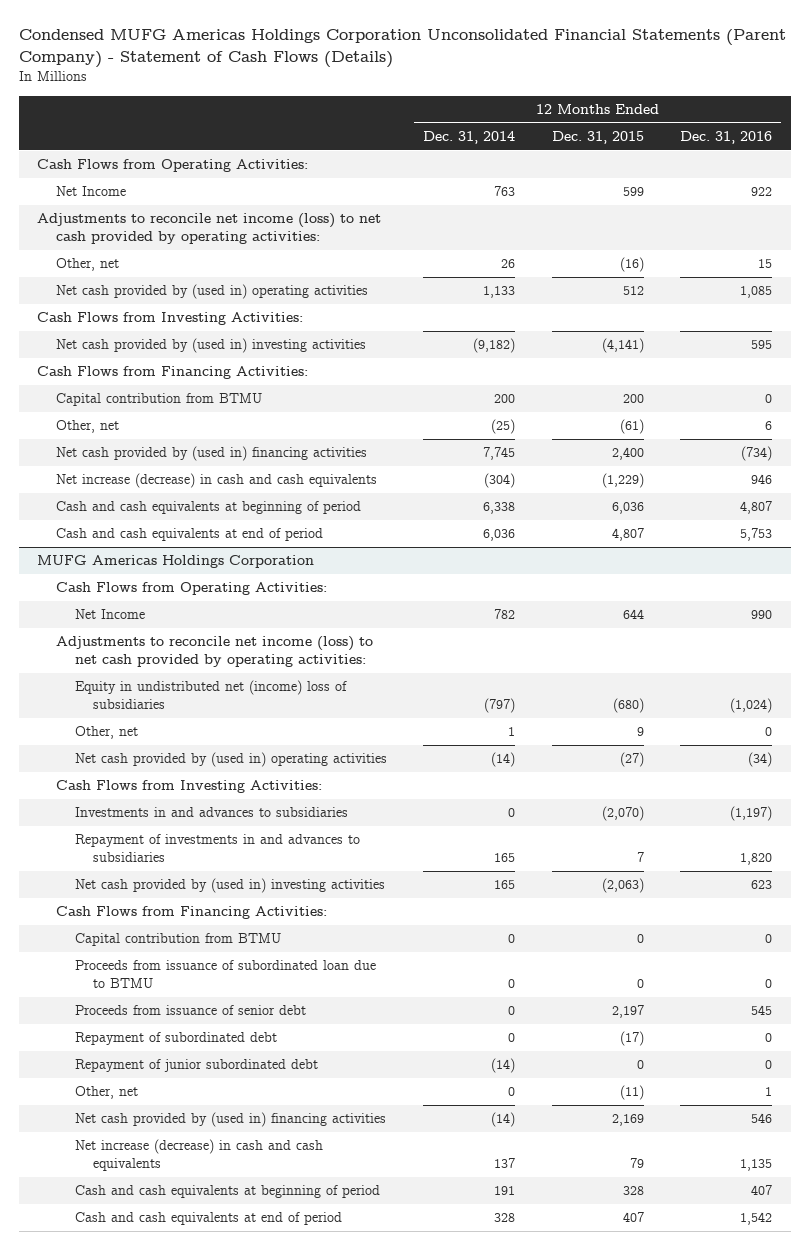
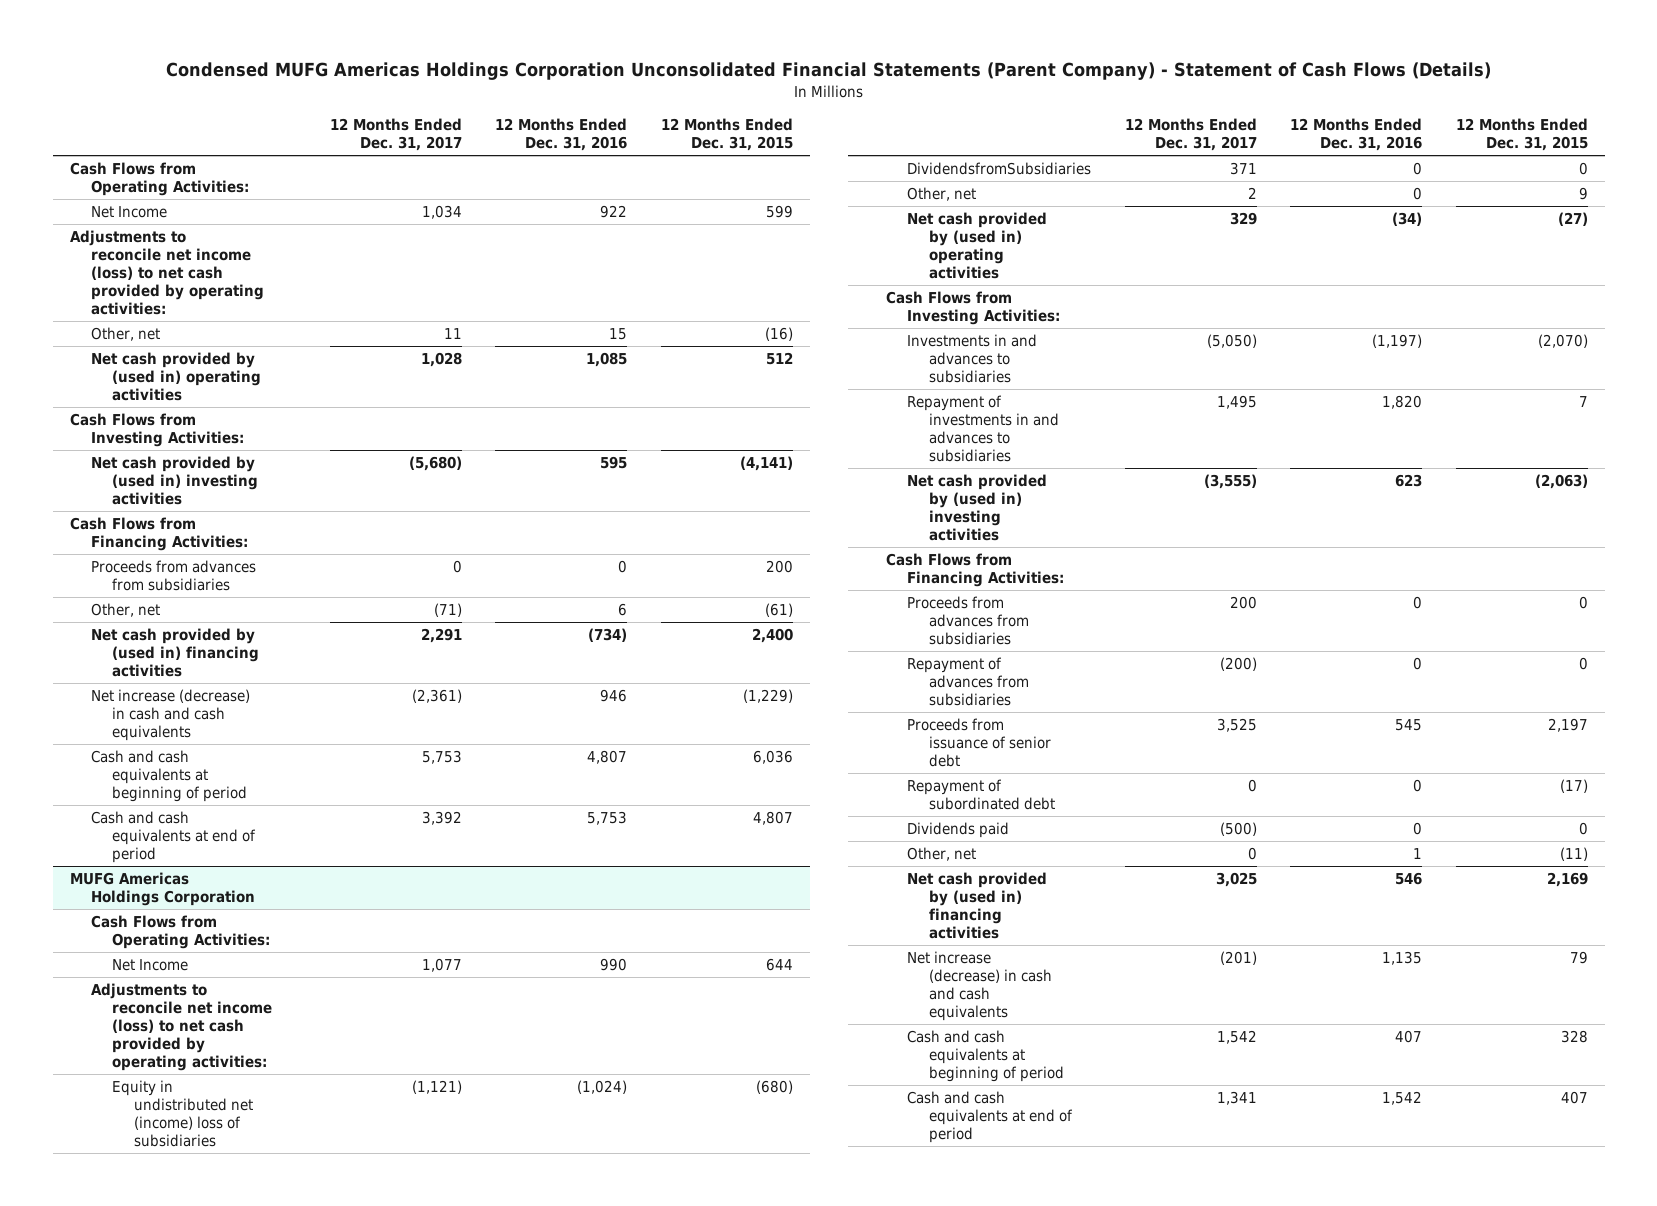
- | 12 Months Ended Dec. 31, 2014 | 12 Months Ended Dec. 31, 2015 | 12 Months Ended Dec. 31, 2016
+ | 12 Months Ended Dec. 31, 2017 | 12 Months Ended Dec. 31, 2016 | 12 Months Ended Dec. 31, 2015
- Capital contribution from BTMU | 200 | 200 | 0
+ Proceeds from advances from subsidiaries | 0 | 0 | 200
@ MUFG Americas Holdings Corporation
+ DividendsfromSubsidiaries | 371 | 0 | 0
- Capital contribution from BTMU | 0 | 0 | 0
- Proceeds from issuance of subordinated loan due to BTMU | 0 | 0 | 0
+ Proceeds from advances from subsidiaries | 200 | 0 | 0
+ Repayment of advances from subsidiaries | (200) | 0 | 0
- Repayment of junior subordinated debt | (14) | 0 | 0
+ Dividends paid | (500) | 0 | 0

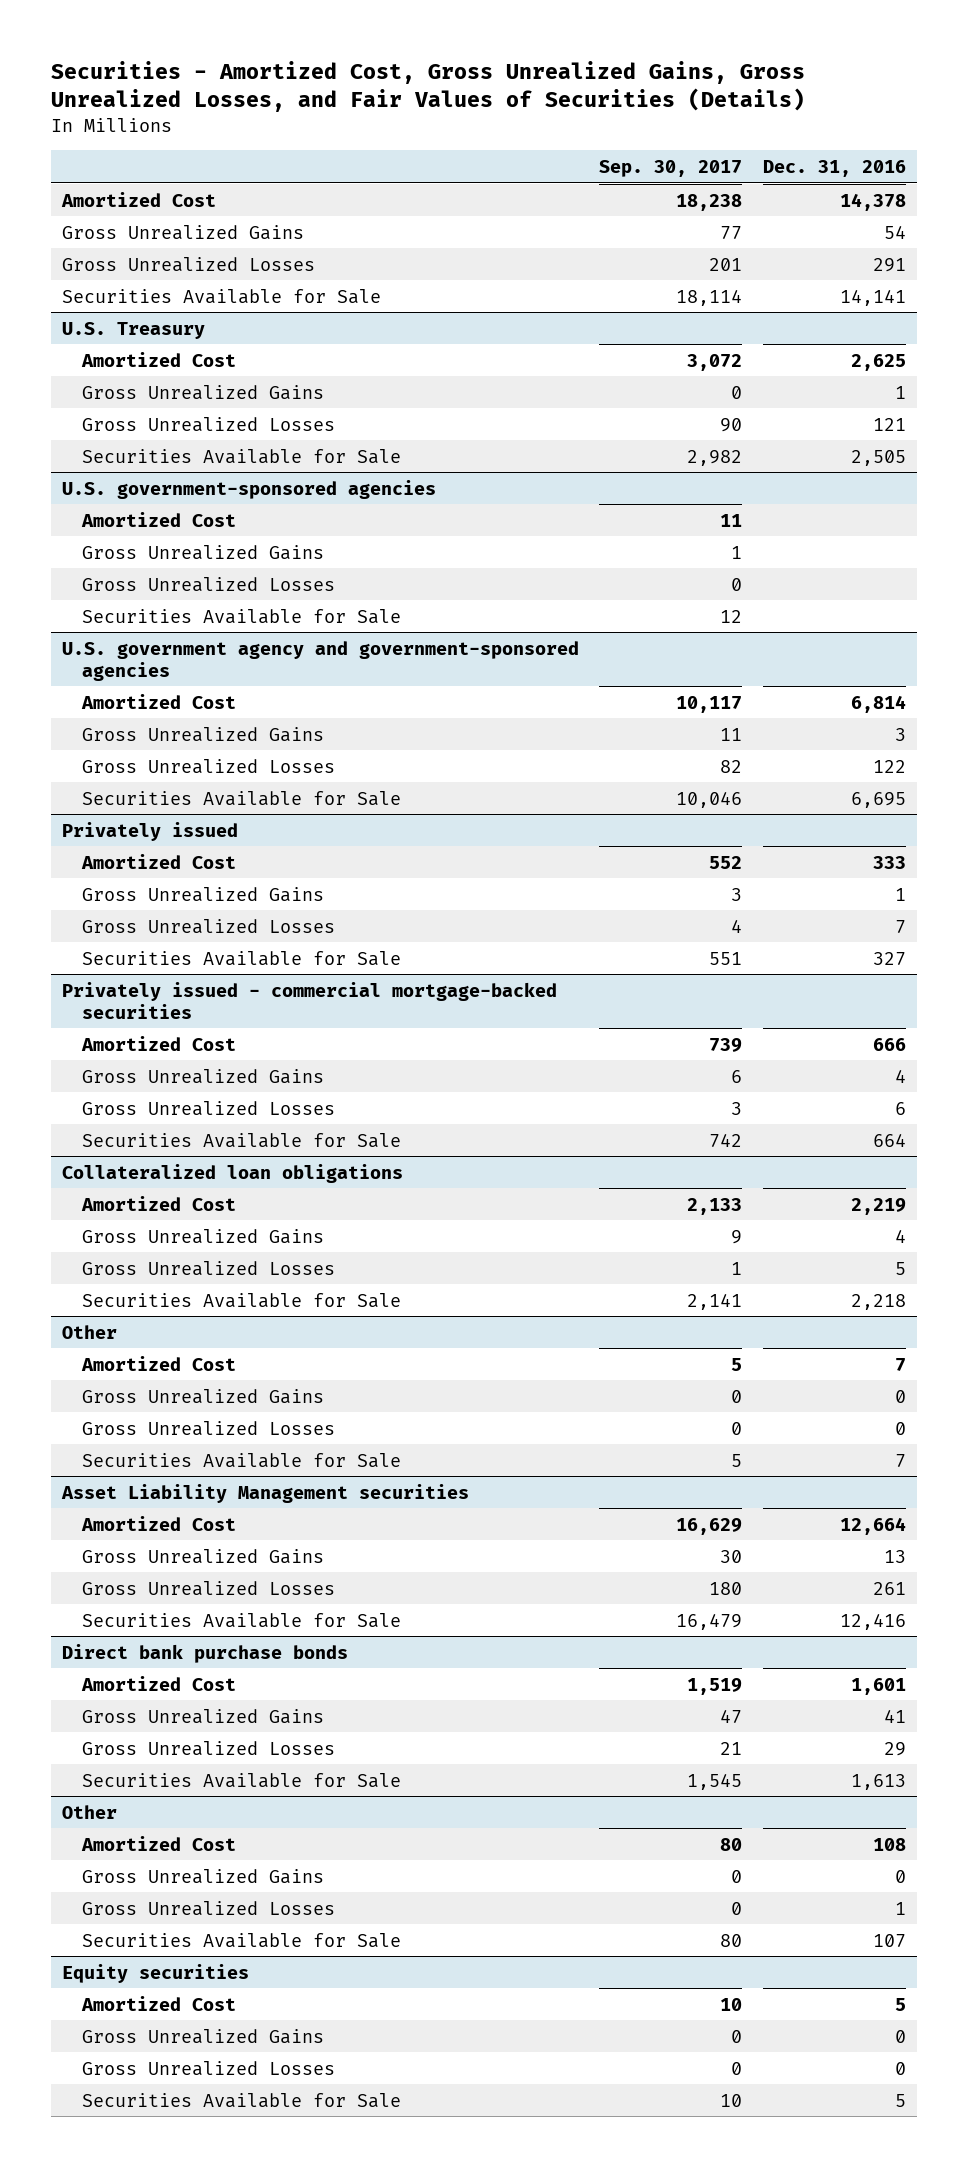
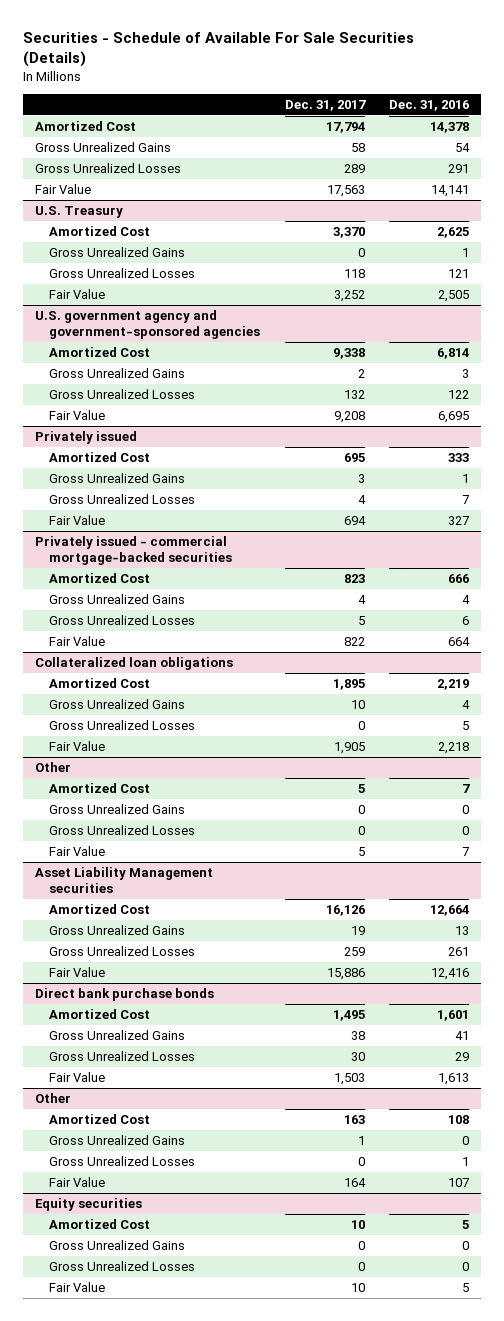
- Securities - Amortized Cost, Gross Unrealized Gains, Gross Unrealized Losses, and Fair Values of Securities (Details)
+ Securities - Schedule of Available For Sale Securities (Details)
- | Sep. 30, 2017 | Dec. 31, 2016
+ | Dec. 31, 2017 | Dec. 31, 2016
- Securities Available for Sale | 18,114 | 14,141
+ Fair Value | 17,563 | 14,141
@ U.S. Treasury
- Securities Available for Sale | 2,982 | 2,505
- U.S. government-sponsored agencies
- Amortized Cost | 11 |
- Gross Unrealized Gains | 1 |
- Gross Unrealized Losses | 0 |
- Securities Available for Sale | 12 |
@ U.S. Treasury
+ Fair Value | 3,252 | 2,505
@ U.S. government agency and government-sponsored agencies
- Securities Available for Sale | 10,046 | 6,695
+ Fair Value | 9,208 | 6,695
@ Privately issued
- Securities Available for Sale | 551 | 327
+ Fair Value | 694 | 327
@ Privately issued - commercial mortgage-backed securities
- Securities Available for Sale | 742 | 664
+ Fair Value | 822 | 664
@ Collateralized loan obligations
- Securities Available for Sale | 2,141 | 2,218
+ Fair Value | 1,905 | 2,218
@ Other
- Securities Available for Sale | 5 | 7
+ Fair Value | 5 | 7
@ Asset Liability Management securities
- Securities Available for Sale | 16,479 | 12,416
+ Fair Value | 15,886 | 12,416
@ Direct bank purchase bonds
- Securities Available for Sale | 1,545 | 1,613
+ Fair Value | 1,503 | 1,613
@ Other
- Securities Available for Sale | 80 | 107
+ Fair Value | 164 | 107
@ Equity securities
- Securities Available for Sale | 10 | 5
+ Fair Value | 10 | 5

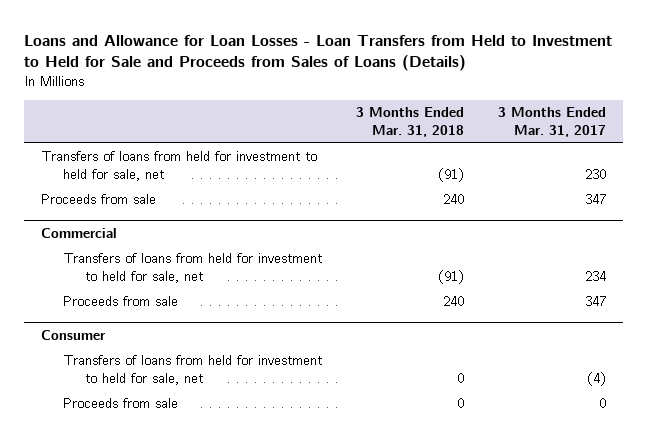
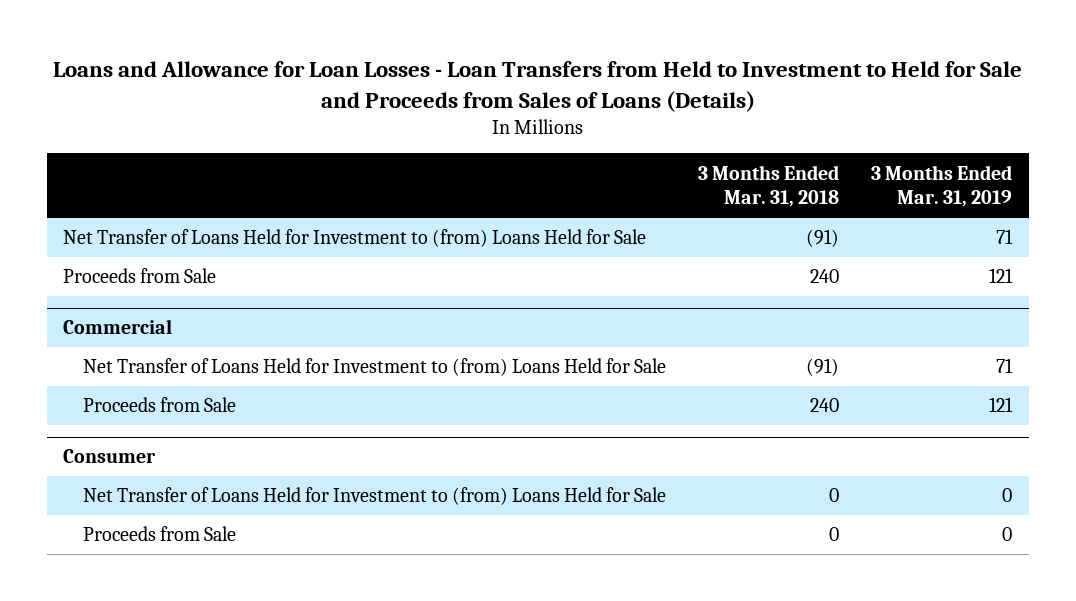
- | 3 Months Ended Mar. 31, 2018 | 3 Months Ended Mar. 31, 2017
+ | 3 Months Ended Mar. 31, 2018 | 3 Months Ended Mar. 31, 2019
- Transfers of loans from held for investment to held for sale, net | (91) | 230
- Proceeds from sale | 240 | 347
+ Net Transfer of Loans Held for Investment to (from) Loans Held for Sale | (91) | 71
+ Proceeds from Sale | 240 | 121
@ Commercial
- Transfers of loans from held for investment to held for sale, net | (91) | 234
- Proceeds from sale | 240 | 347
+ Net Transfer of Loans Held for Investment to (from) Loans Held for Sale | (91) | 71
+ Proceeds from Sale | 240 | 121
@ Consumer
- Transfers of loans from held for investment to held for sale, net | 0 | (4)
- Proceeds from sale | 0 | 0
+ Net Transfer of Loans Held for Investment to (from) Loans Held for Sale | 0 | 0
+ Proceeds from Sale | 0 | 0

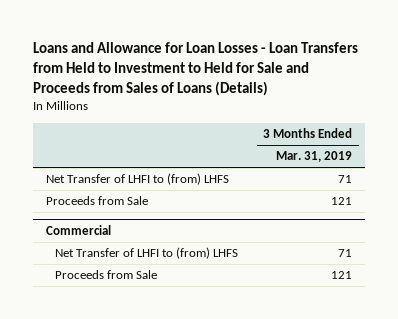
- | 3 Months Ended Mar. 31, 2018 | 3 Months Ended Mar. 31, 2019
+ | 3 Months Ended Mar. 31, 2019
- Net Transfer of Loans Held for Investment to (from) Loans Held for Sale | (91) | 71
+ Net Transfer of LHFI to (from) LHFS | 71
@ Commercial
- Net Transfer of Loans Held for Investment to (from) Loans Held for Sale | (91) | 71
+ Net Transfer of LHFI to (from) LHFS | 71
- Consumer
- Net Transfer of Loans Held for Investment to (from) Loans Held for Sale | 0 | 0
- Proceeds from Sale | 0 | 0

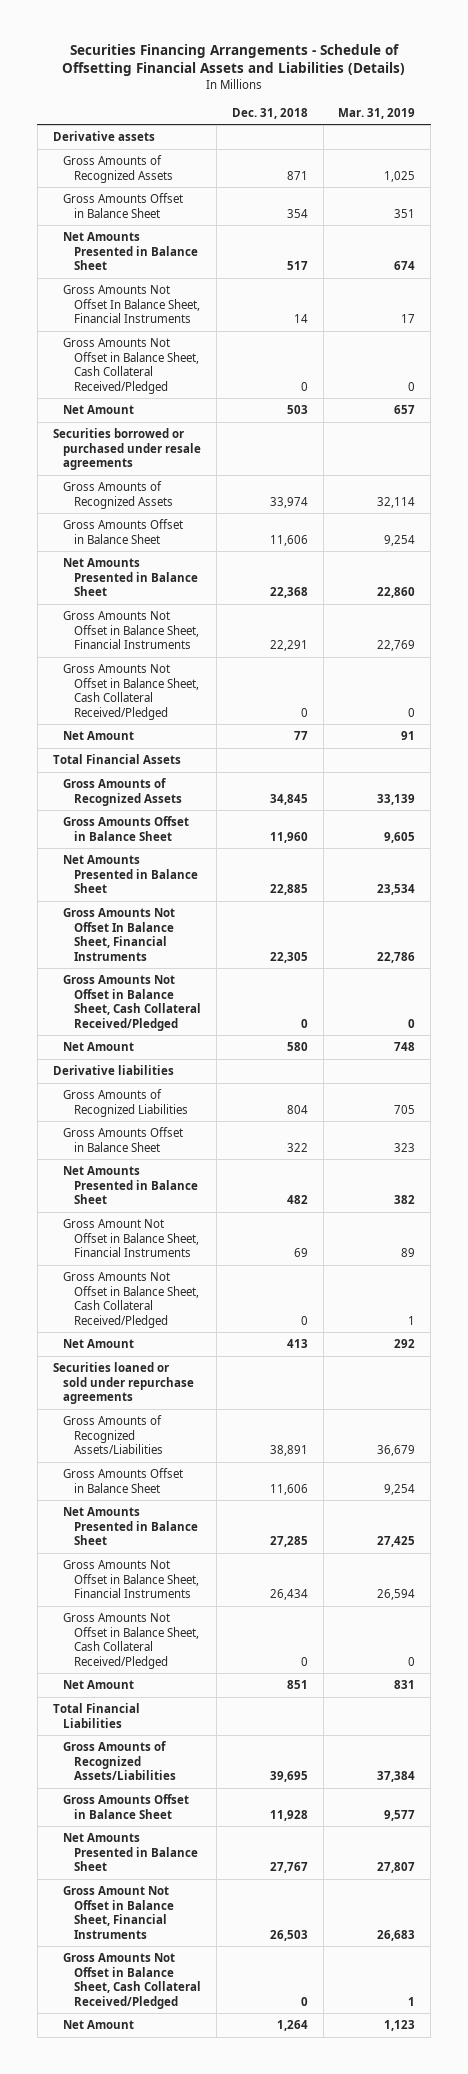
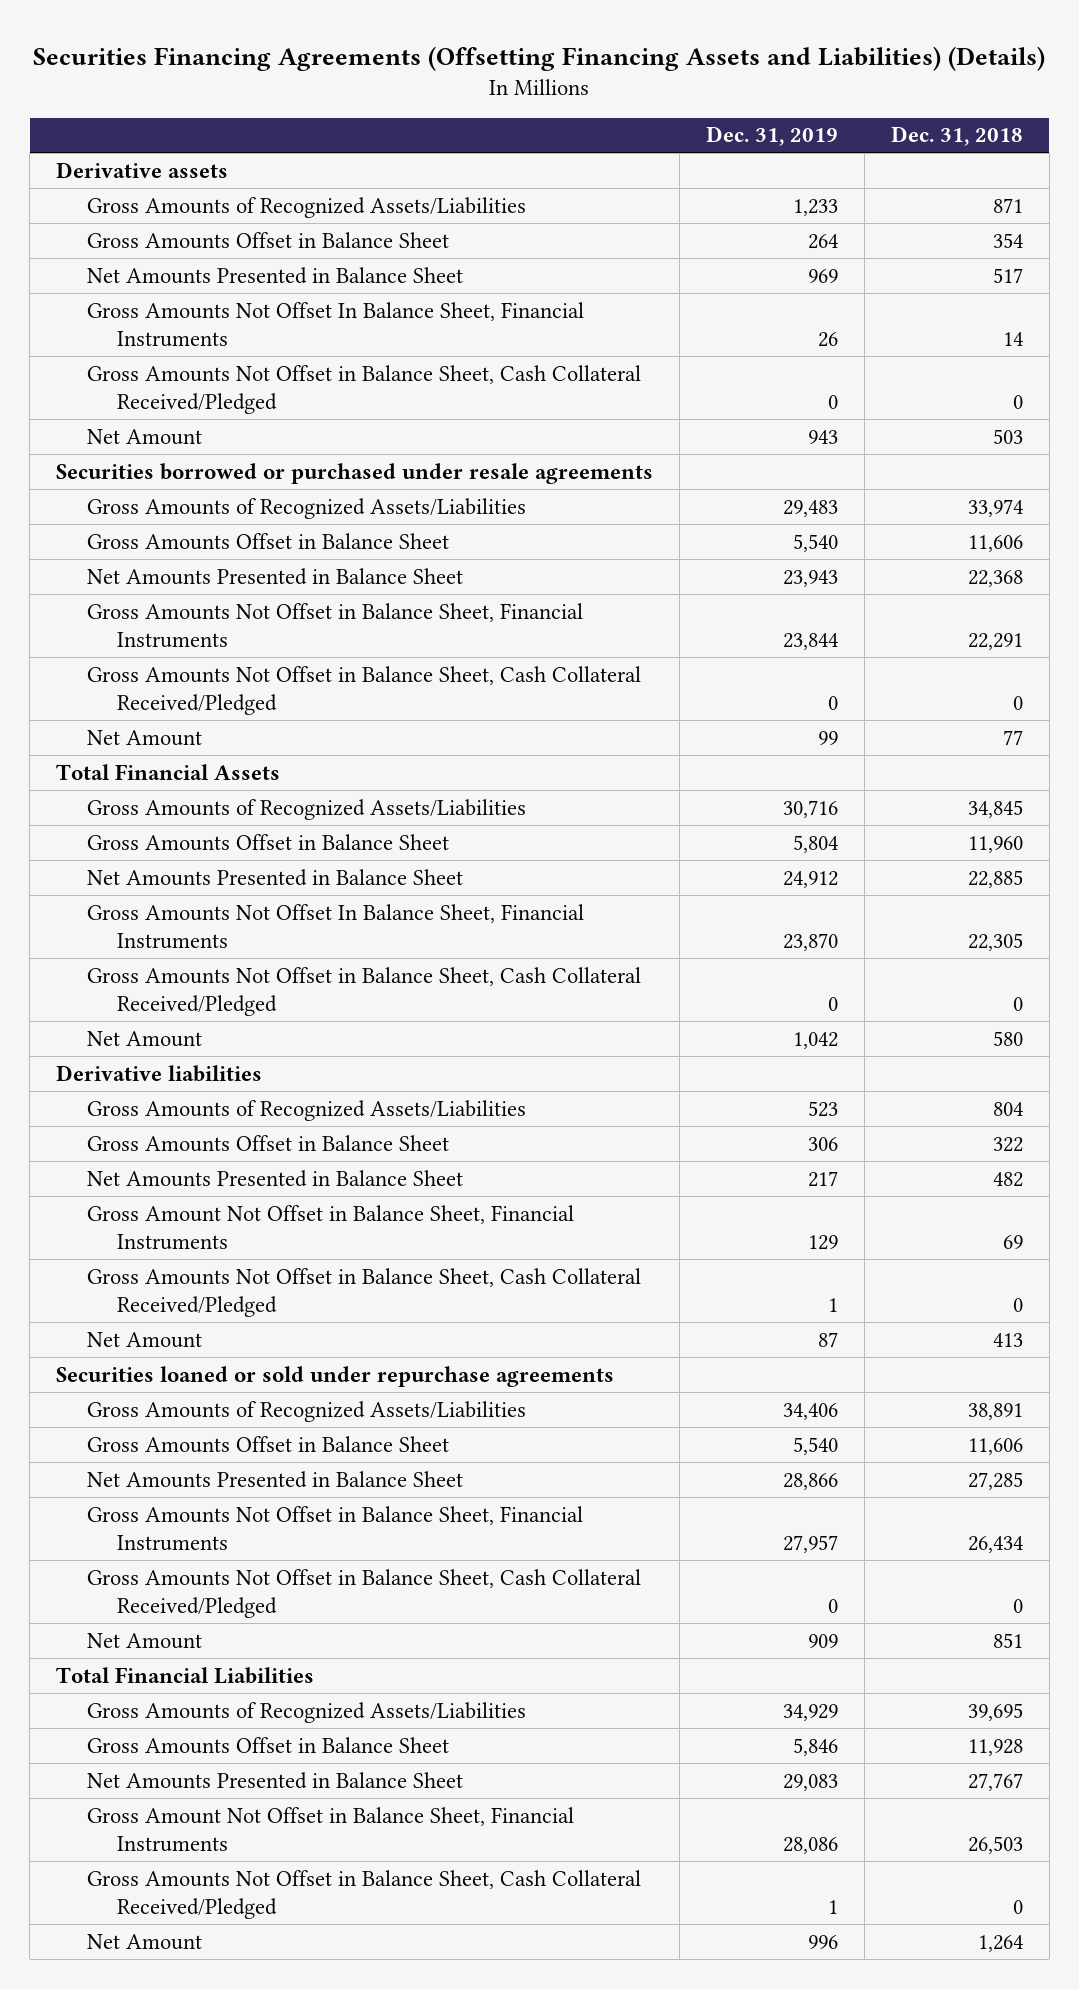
- Securities Financing Arrangements - Schedule of Offsetting Financial Assets and Liabilities (Details)
+ Securities Financing Agreements (Offsetting Financing Assets and Liabilities) (Details)
- | Dec. 31, 2018 | Mar. 31, 2019
+ | Dec. 31, 2019 | Dec. 31, 2018
- Gross Amounts of Recognized Assets | 871 | 1,025
+ Gross Amounts of Recognized Assets/Liabilities | 1,233 | 871
- Gross Amounts of Recognized Assets | 33,974 | 32,114
+ Gross Amounts of Recognized Assets/Liabilities | 29,483 | 33,974
- Gross Amounts of Recognized Assets | 34,845 | 33,139
+ Gross Amounts of Recognized Assets/Liabilities | 30,716 | 34,845
- Gross Amounts of Recognized Liabilities | 804 | 705
+ Gross Amounts of Recognized Assets/Liabilities | 523 | 804

